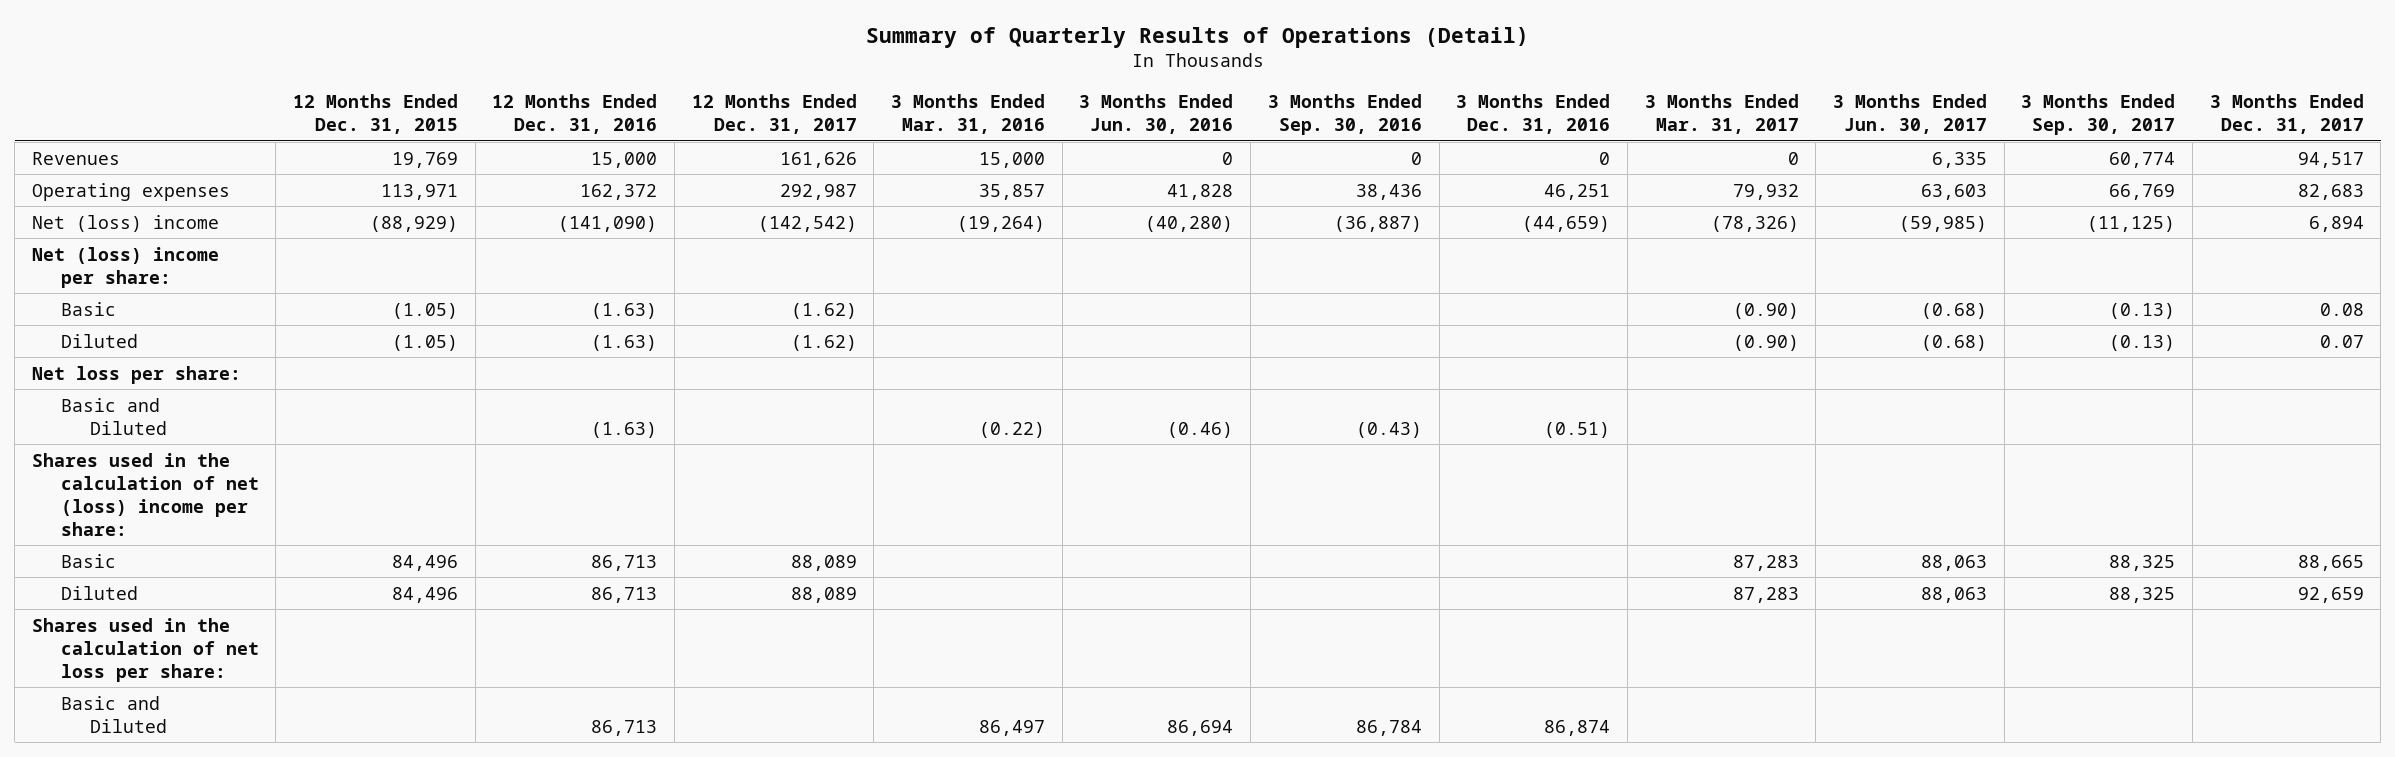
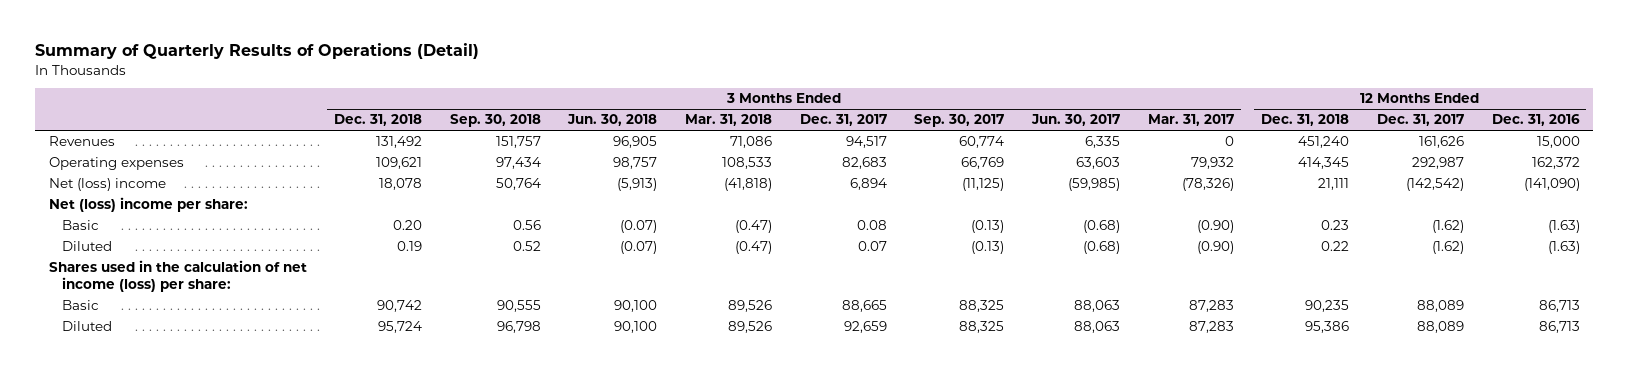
- | 12 Months Ended Dec. 31, 2015 | 12 Months Ended Dec. 31, 2016 | 12 Months Ended Dec. 31, 2017 | 3 Months Ended Mar. 31, 2016 | 3 Months Ended Jun. 30, 2016 | 3 Months Ended Sep. 30, 2016 | 3 Months Ended Dec. 31, 2016 | 3 Months Ended Mar. 31, 2017 | 3 Months Ended Jun. 30, 2017 | 3 Months Ended Sep. 30, 2017 | 3 Months Ended Dec. 31, 2017
+ | 3 Months Ended Dec. 31, 2018 | 3 Months Ended Sep. 30, 2018 | 3 Months Ended Jun. 30, 2018 | 3 Months Ended Mar. 31, 2018 | 3 Months Ended Dec. 31, 2017 | 3 Months Ended Sep. 30, 2017 | 3 Months Ended Jun. 30, 2017 | 3 Months Ended Mar. 31, 2017 | 12 Months Ended Dec. 31, 2018 | 12 Months Ended Dec. 31, 2017 | 12 Months Ended Dec. 31, 2016
- Net loss per share:
- Basic and Diluted | | (1.63) | | (0.22) | (0.46) | (0.43) | (0.51) | | | |
- Shares used in the calculation of net (loss) income per share:
+ Shares used in the calculation of net income (loss) per share:
- Shares used in the calculation of net loss per share:
- Basic and Diluted | | 86,713 | | 86,497 | 86,694 | 86,784 | 86,874 | | | |

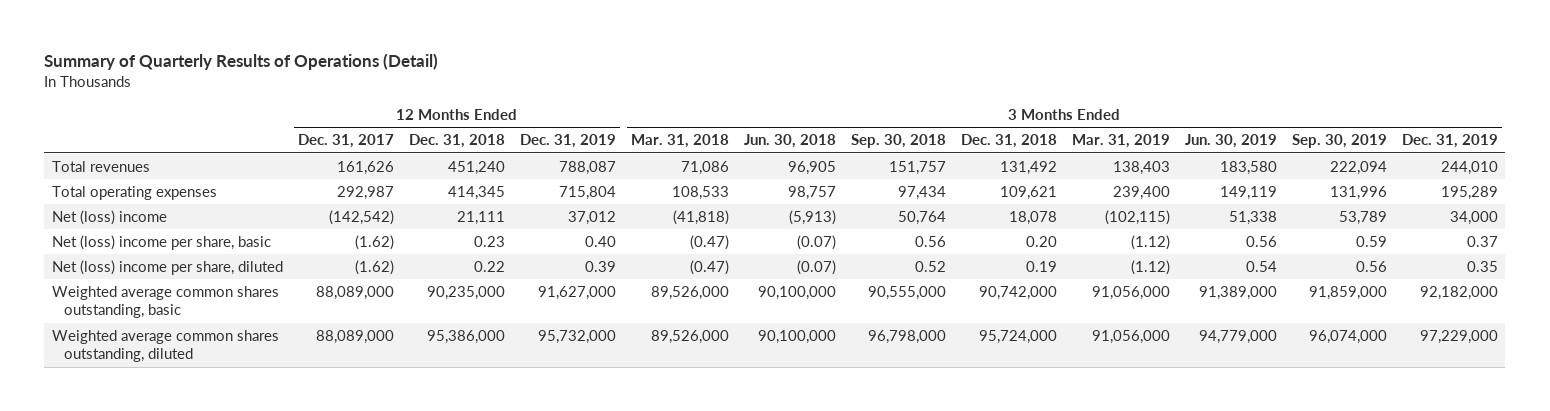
- | 3 Months Ended Dec. 31, 2018 | 3 Months Ended Sep. 30, 2018 | 3 Months Ended Jun. 30, 2018 | 3 Months Ended Mar. 31, 2018 | 3 Months Ended Dec. 31, 2017 | 3 Months Ended Sep. 30, 2017 | 3 Months Ended Jun. 30, 2017 | 3 Months Ended Mar. 31, 2017 | 12 Months Ended Dec. 31, 2018 | 12 Months Ended Dec. 31, 2017 | 12 Months Ended Dec. 31, 2016
+ | 12 Months Ended Dec. 31, 2017 | 12 Months Ended Dec. 31, 2018 | 12 Months Ended Dec. 31, 2019 | 3 Months Ended Mar. 31, 2018 | 3 Months Ended Jun. 30, 2018 | 3 Months Ended Sep. 30, 2018 | 3 Months Ended Dec. 31, 2018 | 3 Months Ended Mar. 31, 2019 | 3 Months Ended Jun. 30, 2019 | 3 Months Ended Sep. 30, 2019 | 3 Months Ended Dec. 31, 2019
- Revenues | 131,492 | 151,757 | 96,905 | 71,086 | 94,517 | 60,774 | 6,335 | 0 | 451,240 | 161,626 | 15,000
- Operating expenses | 109,621 | 97,434 | 98,757 | 108,533 | 82,683 | 66,769 | 63,603 | 79,932 | 414,345 | 292,987 | 162,372
+ Total revenues | 161,626 | 451,240 | 788,087 | 71,086 | 96,905 | 151,757 | 131,492 | 138,403 | 183,580 | 222,094 | 244,010
+ Total operating expenses | 292,987 | 414,345 | 715,804 | 108,533 | 98,757 | 97,434 | 109,621 | 239,400 | 149,119 | 131,996 | 195,289
- Net (loss) income per share:
- Basic | 0.20 | 0.56 | (0.07) | (0.47) | 0.08 | (0.13) | (0.68) | (0.90) | 0.23 | (1.62) | (1.63)
- Diluted | 0.19 | 0.52 | (0.07) | (0.47) | 0.07 | (0.13) | (0.68) | (0.90) | 0.22 | (1.62) | (1.63)
- Shares used in the calculation of net income (loss) per share:
- Basic | 90,742 | 90,555 | 90,100 | 89,526 | 88,665 | 88,325 | 88,063 | 87,283 | 90,235 | 88,089 | 86,713
- Diluted | 95,724 | 96,798 | 90,100 | 89,526 | 92,659 | 88,325 | 88,063 | 87,283 | 95,386 | 88,089 | 86,713
+ Net (loss) income per share, basic | (1.62) | 0.23 | 0.40 | (0.47) | (0.07) | 0.56 | 0.20 | (1.12) | 0.56 | 0.59 | 0.37
+ Net (loss) income per share, diluted | (1.62) | 0.22 | 0.39 | (0.47) | (0.07) | 0.52 | 0.19 | (1.12) | 0.54 | 0.56 | 0.35
+ Weighted average common shares outstanding, basic | 88,089,000 | 90,235,000 | 91,627,000 | 89,526,000 | 90,100,000 | 90,555,000 | 90,742,000 | 91,056,000 | 91,389,000 | 91,859,000 | 92,182,000
+ Weighted average common shares outstanding, diluted | 88,089,000 | 95,386,000 | 95,732,000 | 89,526,000 | 90,100,000 | 96,798,000 | 95,724,000 | 91,056,000 | 94,779,000 | 96,074,000 | 97,229,000

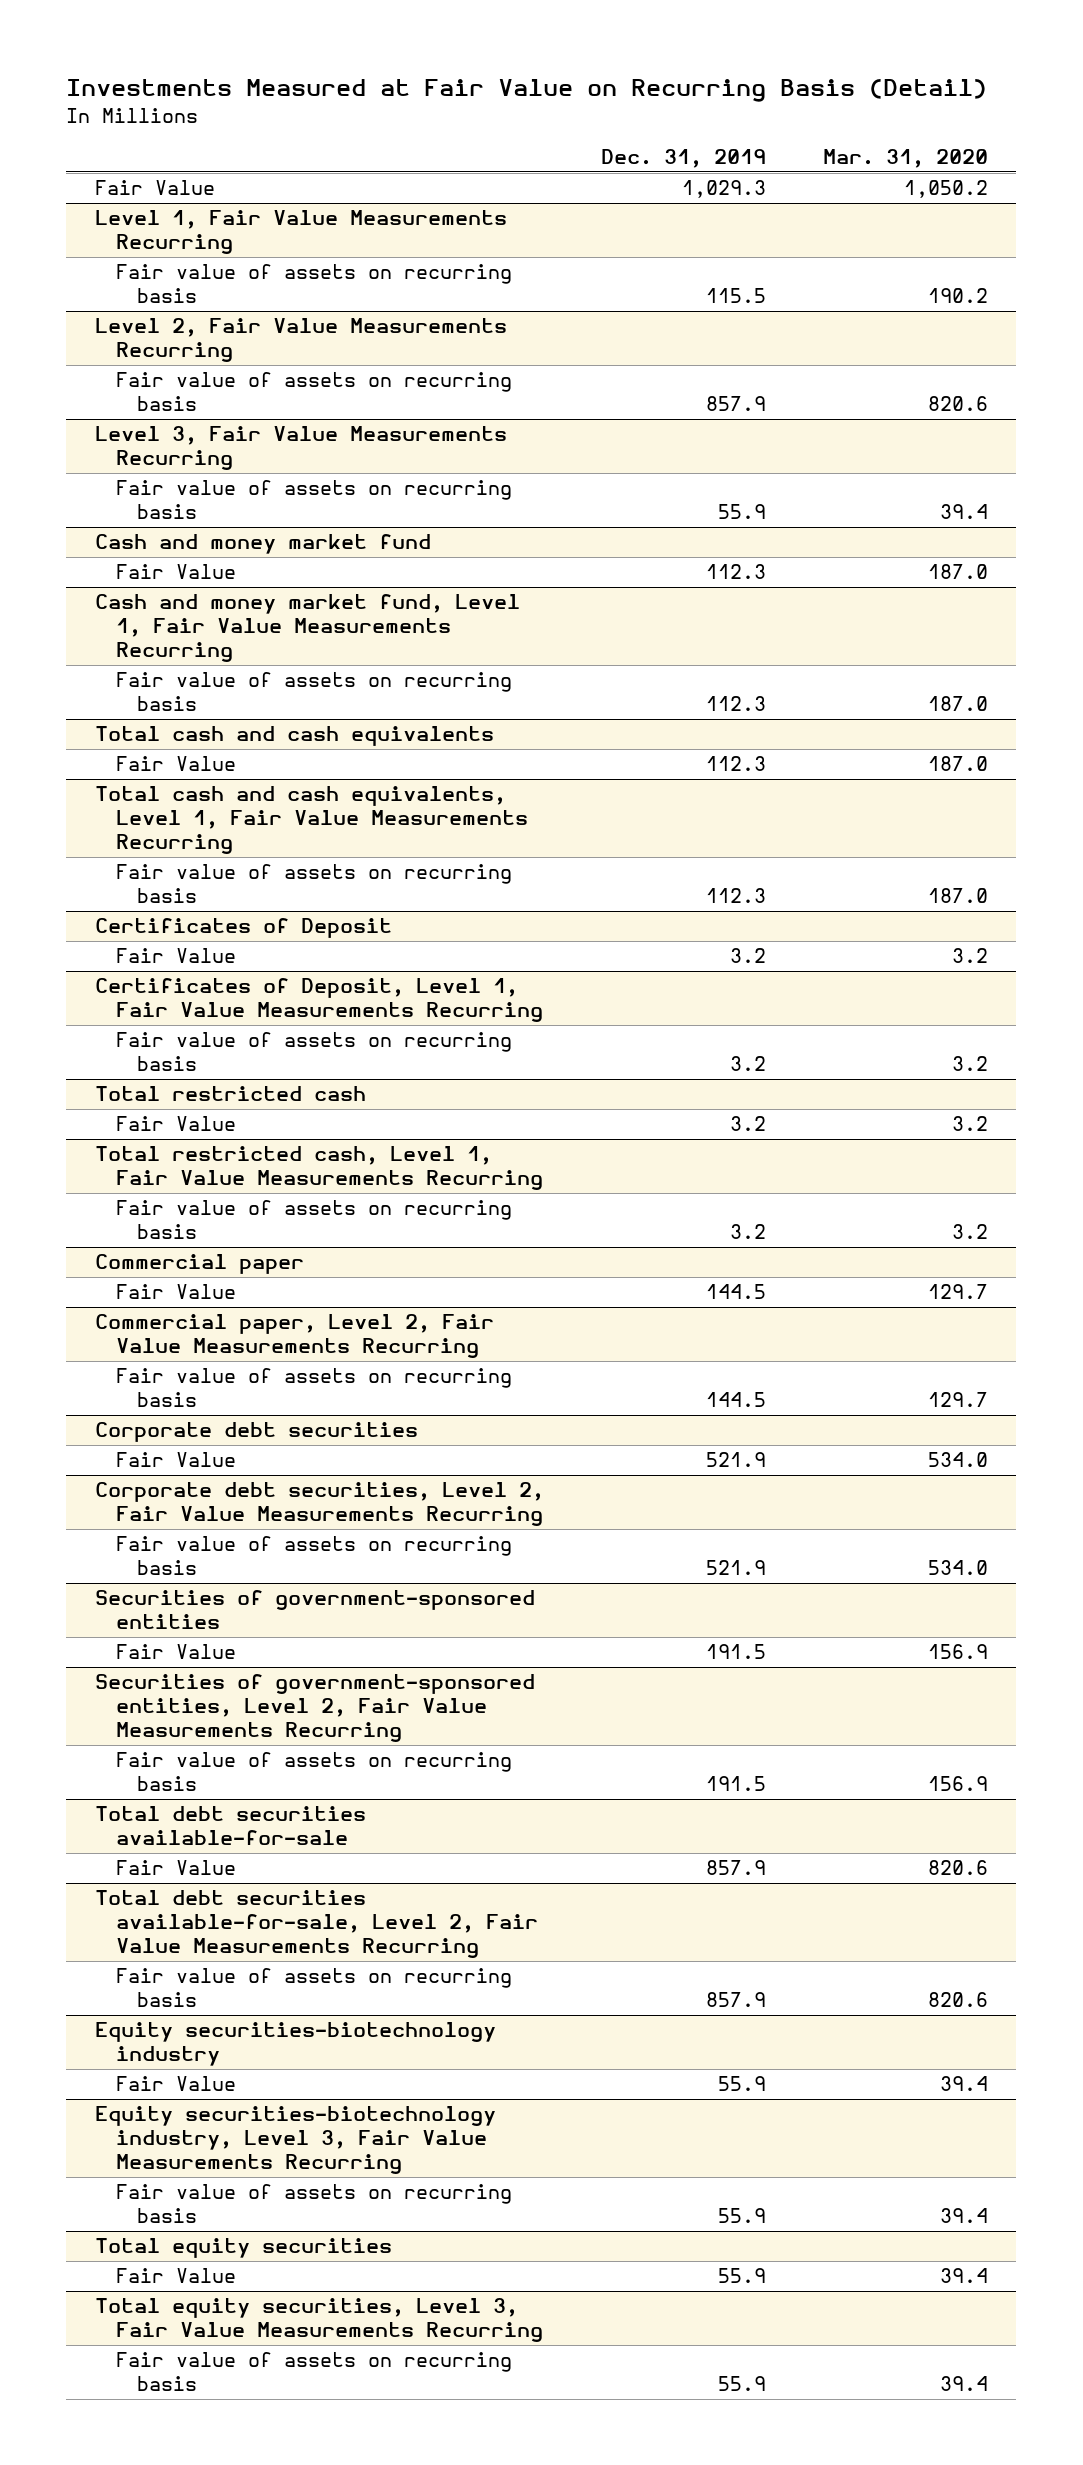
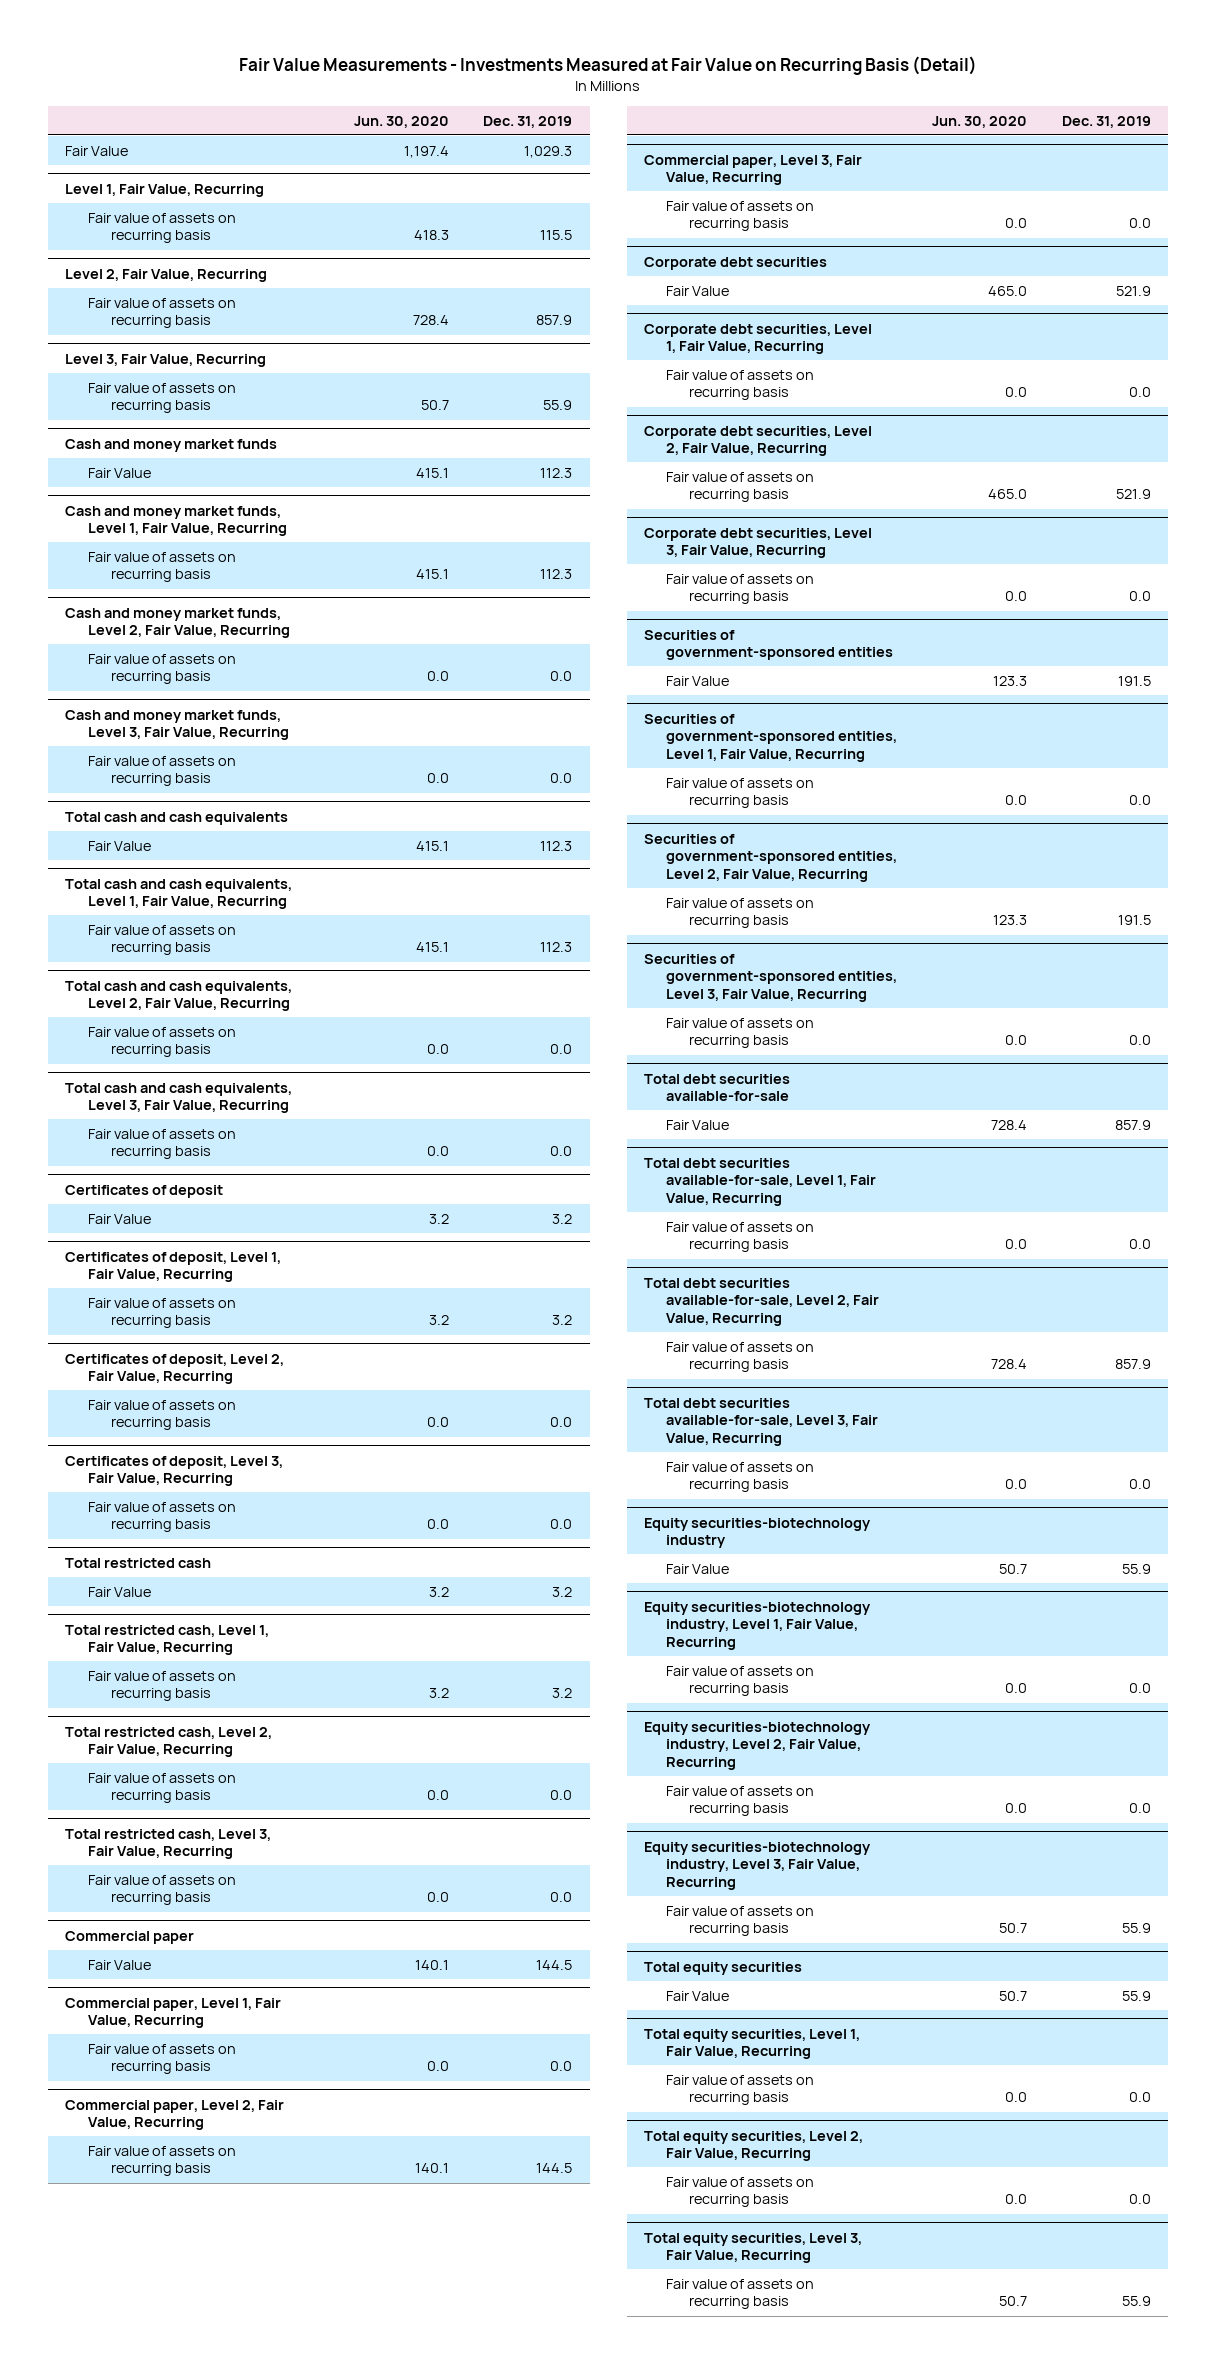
- Investments Measured at Fair Value on Recurring Basis (Detail)
+ Fair Value Measurements - Investments Measured at Fair Value on Recurring Basis (Detail)
- | Dec. 31, 2019 | Mar. 31, 2020
+ | Jun. 30, 2020 | Dec. 31, 2019
- Level 1, Fair Value Measurements Recurring
+ Level 1, Fair Value, Recurring
- Level 2, Fair Value Measurements Recurring
+ Level 2, Fair Value, Recurring
- Level 3, Fair Value Measurements Recurring
+ Level 3, Fair Value, Recurring
- Cash and money market fund
+ Cash and money market funds
- Cash and money market fund, Level 1, Fair Value Measurements Recurring
+ Cash and money market funds, Level 1, Fair Value, Recurring
+ Cash and money market funds, Level 2, Fair Value, Recurring
+ Fair value of assets on recurring basis | 0.0 | 0.0
+ Cash and money market funds, Level 3, Fair Value, Recurring
+ Fair value of assets on recurring basis | 0.0 | 0.0
- Total cash and cash equivalents, Level 1, Fair Value Measurements Recurring
+ Total cash and cash equivalents, Level 1, Fair Value, Recurring
- Certificates of Deposit
+ Total cash and cash equivalents, Level 2, Fair Value, Recurring
+ Fair value of assets on recurring basis | 0.0 | 0.0
+ Total cash and cash equivalents, Level 3, Fair Value, Recurring
+ Fair value of assets on recurring basis | 0.0 | 0.0
+ Certificates of deposit
- Certificates of Deposit, Level 1, Fair Value Measurements Recurring
+ Certificates of deposit, Level 1, Fair Value, Recurring
+ Certificates of deposit, Level 2, Fair Value, Recurring
+ Fair value of assets on recurring basis | 0.0 | 0.0
+ Certificates of deposit, Level 3, Fair Value, Recurring
+ Fair value of assets on recurring basis | 0.0 | 0.0
- Total restricted cash, Level 1, Fair Value Measurements Recurring
+ Total restricted cash, Level 1, Fair Value, Recurring
+ Total restricted cash, Level 2, Fair Value, Recurring
+ Fair value of assets on recurring basis | 0.0 | 0.0
+ Total restricted cash, Level 3, Fair Value, Recurring
+ Fair value of assets on recurring basis | 0.0 | 0.0
- Commercial paper, Level 2, Fair Value Measurements Recurring
+ Commercial paper, Level 1, Fair Value, Recurring
+ Fair value of assets on recurring basis | 0.0 | 0.0
+ Commercial paper, Level 2, Fair Value, Recurring
+ Commercial paper, Level 3, Fair Value, Recurring
+ Fair value of assets on recurring basis | 0.0 | 0.0
- Corporate debt securities, Level 2, Fair Value Measurements Recurring
+ Corporate debt securities, Level 1, Fair Value, Recurring
+ Fair value of assets on recurring basis | 0.0 | 0.0
+ Corporate debt securities, Level 2, Fair Value, Recurring
+ Corporate debt securities, Level 3, Fair Value, Recurring
+ Fair value of assets on recurring basis | 0.0 | 0.0
- Securities of government-sponsored entities, Level 2, Fair Value Measurements Recurring
+ Securities of government-sponsored entities, Level 1, Fair Value, Recurring
+ Fair value of assets on recurring basis | 0.0 | 0.0
+ Securities of government-sponsored entities, Level 2, Fair Value, Recurring
+ Securities of government-sponsored entities, Level 3, Fair Value, Recurring
+ Fair value of assets on recurring basis | 0.0 | 0.0
- Total debt securities available-for-sale, Level 2, Fair Value Measurements Recurring
+ Total debt securities available-for-sale, Level 1, Fair Value, Recurring
+ Fair value of assets on recurring basis | 0.0 | 0.0
+ Total debt securities available-for-sale, Level 2, Fair Value, Recurring
+ Total debt securities available-for-sale, Level 3, Fair Value, Recurring
+ Fair value of assets on recurring basis | 0.0 | 0.0
- Equity securities-biotechnology industry, Level 3, Fair Value Measurements Recurring
+ Equity securities-biotechnology industry, Level 1, Fair Value, Recurring
+ Fair value of assets on recurring basis | 0.0 | 0.0
+ Equity securities-biotechnology industry, Level 2, Fair Value, Recurring
+ Fair value of assets on recurring basis | 0.0 | 0.0
+ Equity securities-biotechnology industry, Level 3, Fair Value, Recurring
- Total equity securities, Level 3, Fair Value Measurements Recurring
+ Total equity securities, Level 1, Fair Value, Recurring
+ Fair value of assets on recurring basis | 0.0 | 0.0
+ Total equity securities, Level 2, Fair Value, Recurring
+ Fair value of assets on recurring basis | 0.0 | 0.0
+ Total equity securities, Level 3, Fair Value, Recurring

